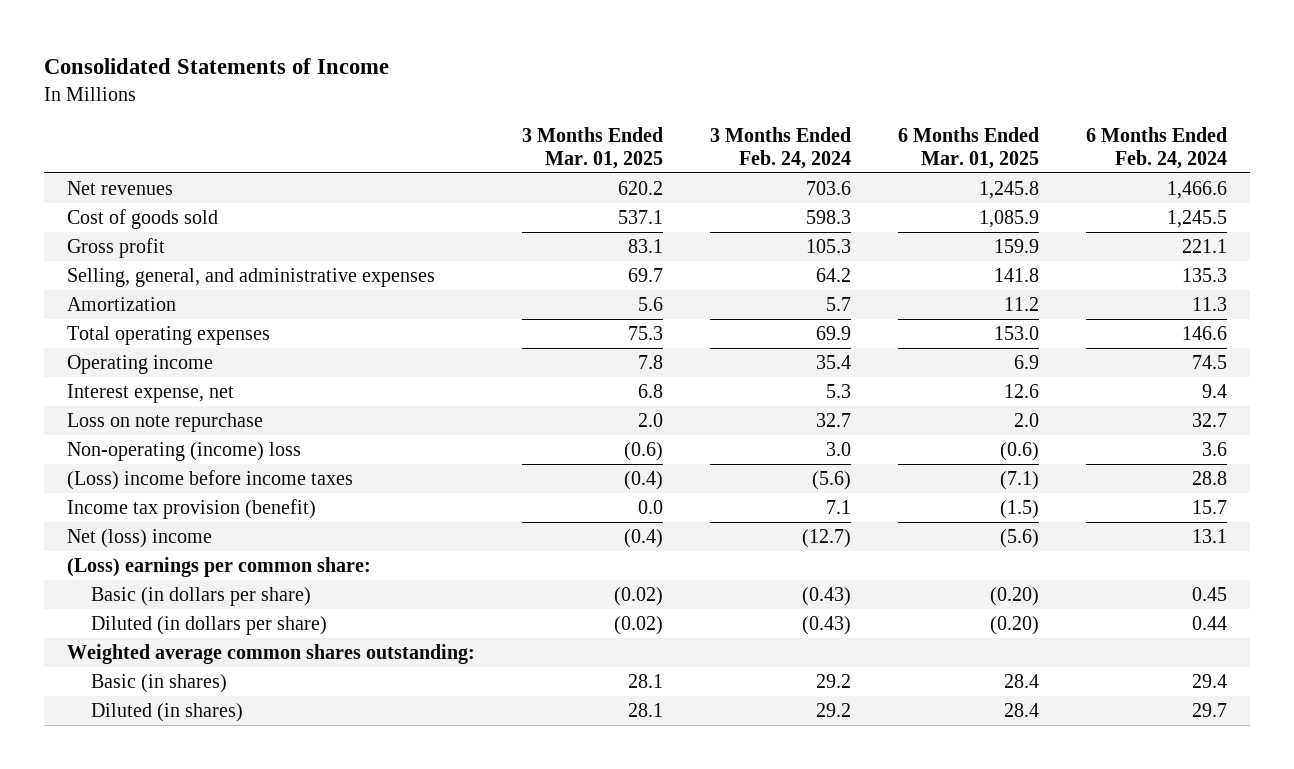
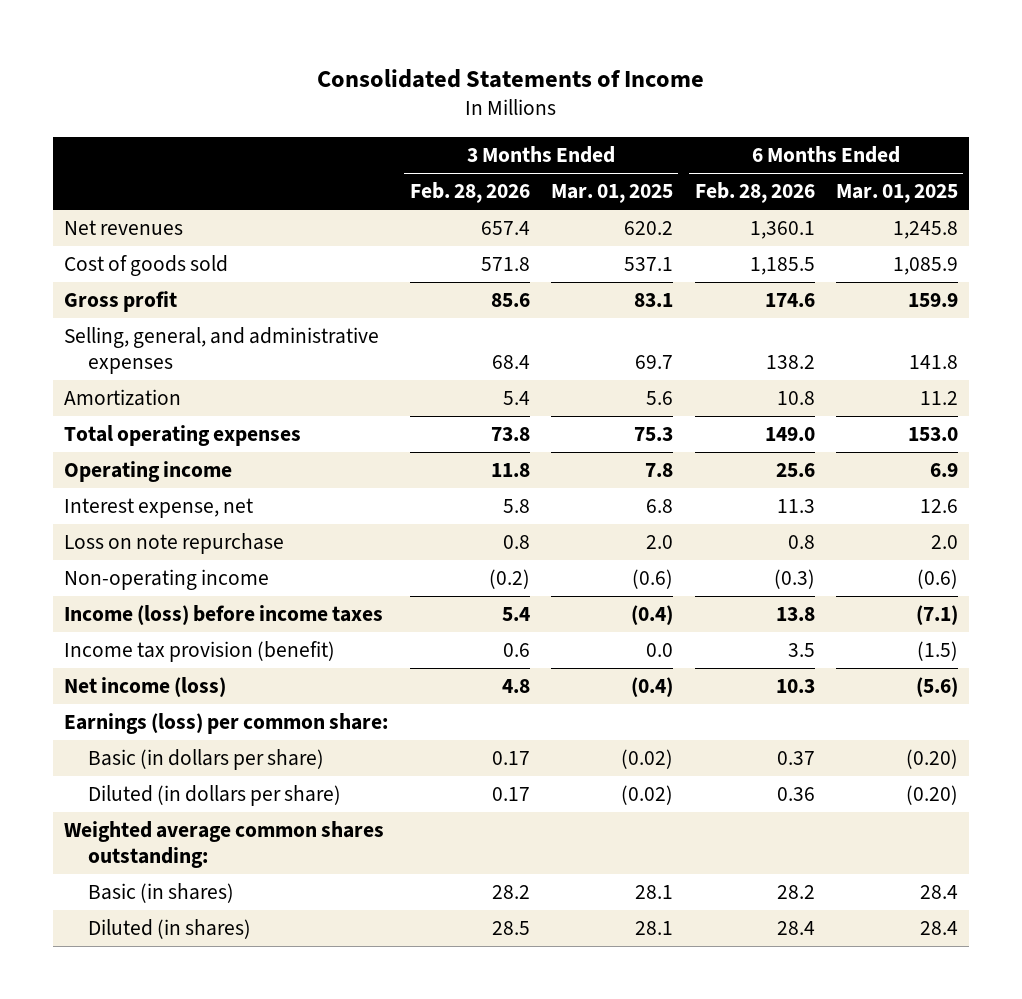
- | 3 Months Ended Mar. 01, 2025 | 3 Months Ended Feb. 24, 2024 | 6 Months Ended Mar. 01, 2025 | 6 Months Ended Feb. 24, 2024
+ | 3 Months Ended Feb. 28, 2026 | 3 Months Ended Mar. 01, 2025 | 6 Months Ended Feb. 28, 2026 | 6 Months Ended Mar. 01, 2025
- Non-operating (income) loss | (0.6) | 3.0 | (0.6) | 3.6
- (Loss) income before income taxes | (0.4) | (5.6) | (7.1) | 28.8
+ Non-operating income | (0.2) | (0.6) | (0.3) | (0.6)
+ Income (loss) before income taxes | 5.4 | (0.4) | 13.8 | (7.1)
- Net (loss) income | (0.4) | (12.7) | (5.6) | 13.1
- (Loss) earnings per common share:
+ Net income (loss) | 4.8 | (0.4) | 10.3 | (5.6)
+ Earnings (loss) per common share:

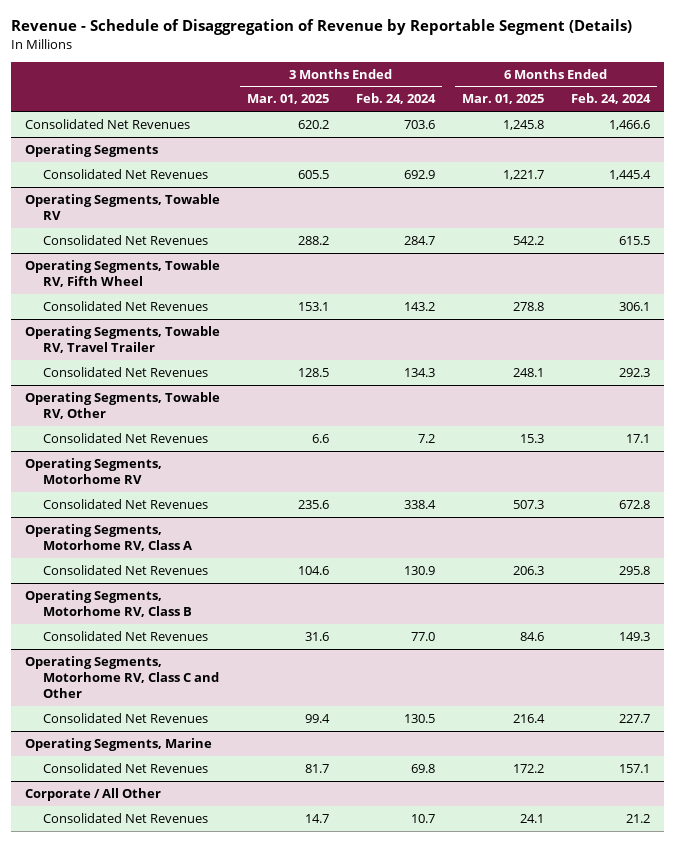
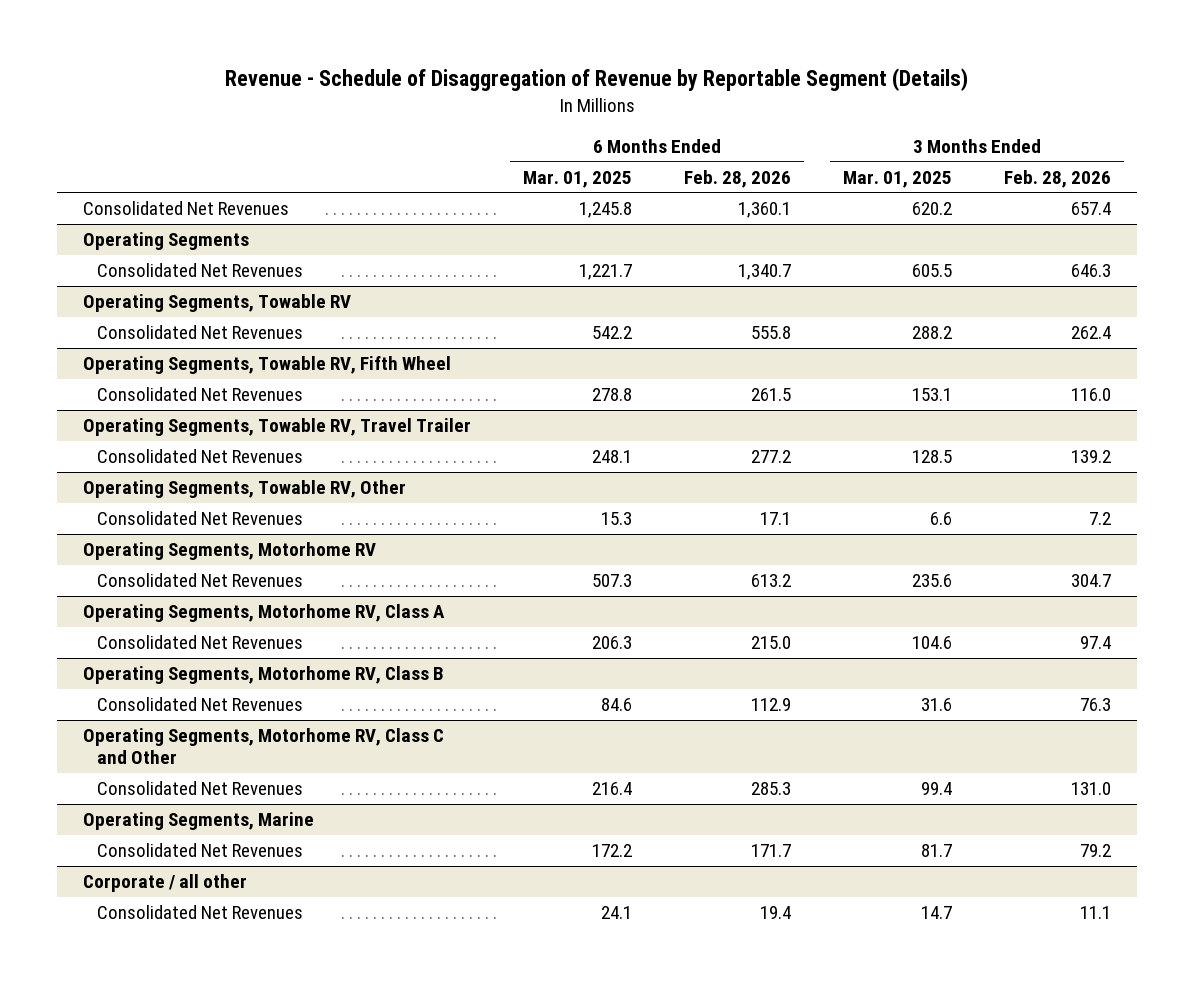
- | 3 Months Ended Mar. 01, 2025 | 3 Months Ended Feb. 24, 2024 | 6 Months Ended Mar. 01, 2025 | 6 Months Ended Feb. 24, 2024
+ | 6 Months Ended Mar. 01, 2025 | 6 Months Ended Feb. 28, 2026 | 3 Months Ended Mar. 01, 2025 | 3 Months Ended Feb. 28, 2026
- Corporate / All Other
+ Corporate / all other

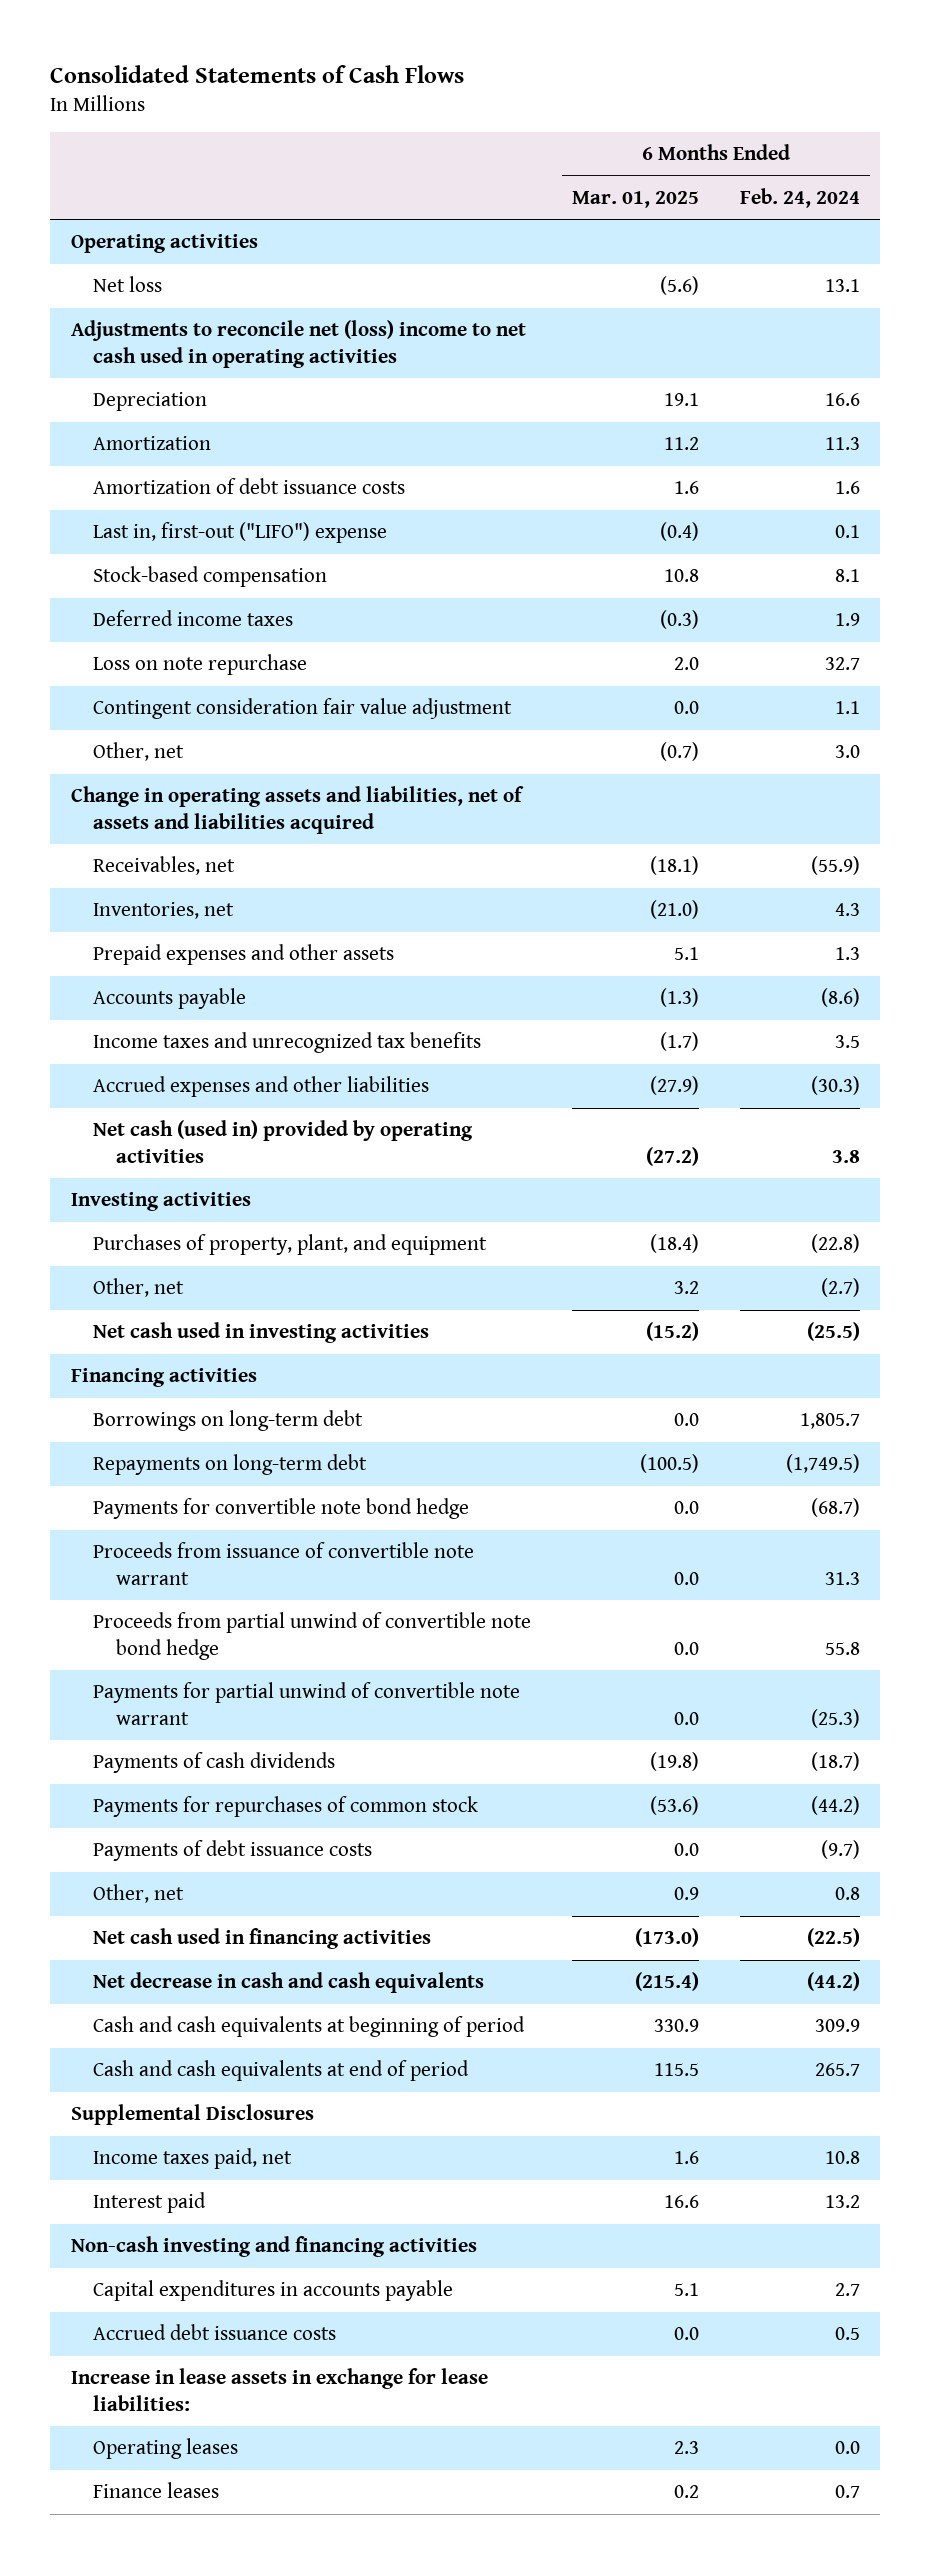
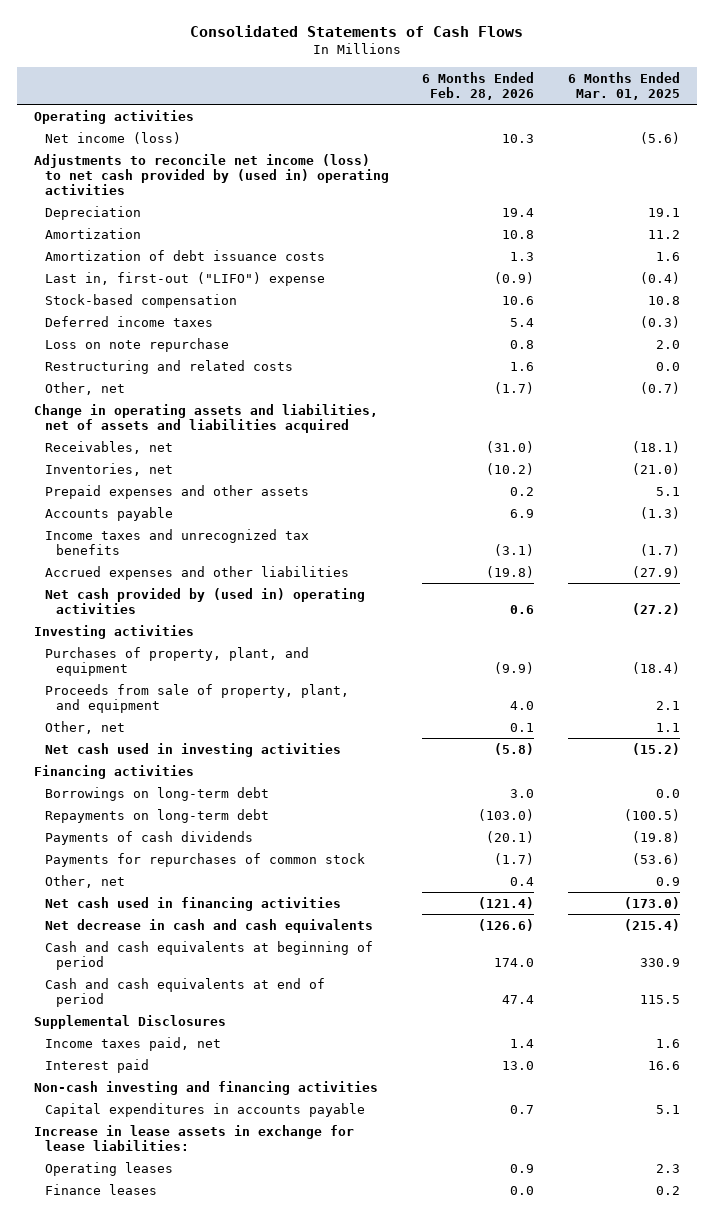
- | 6 Months Ended Mar. 01, 2025 | 6 Months Ended Feb. 24, 2024
+ | 6 Months Ended Feb. 28, 2026 | 6 Months Ended Mar. 01, 2025
- Net loss | (5.6) | 13.1
- Adjustments to reconcile net (loss) income to net cash used in operating activities
+ Net income (loss) | 10.3 | (5.6)
+ Adjustments to reconcile net income (loss) to net cash provided by (used in) operating activities
- Contingent consideration fair value adjustment | 0.0 | 1.1
+ Restructuring and related costs | 1.6 | 0.0
- Net cash (used in) provided by operating activities | (27.2) | 3.8
+ Net cash provided by (used in) operating activities | 0.6 | (27.2)
- Other, net | 3.2 | (2.7)
+ Proceeds from sale of property, plant, and equipment | 4.0 | 2.1
+ Other, net | 0.1 | 1.1
- Payments for convertible note bond hedge | 0.0 | (68.7)
- Proceeds from issuance of convertible note warrant | 0.0 | 31.3
- Proceeds from partial unwind of convertible note bond hedge | 0.0 | 55.8
- Payments for partial unwind of convertible note warrant | 0.0 | (25.3)
- Payments of debt issuance costs | 0.0 | (9.7)
- Accrued debt issuance costs | 0.0 | 0.5

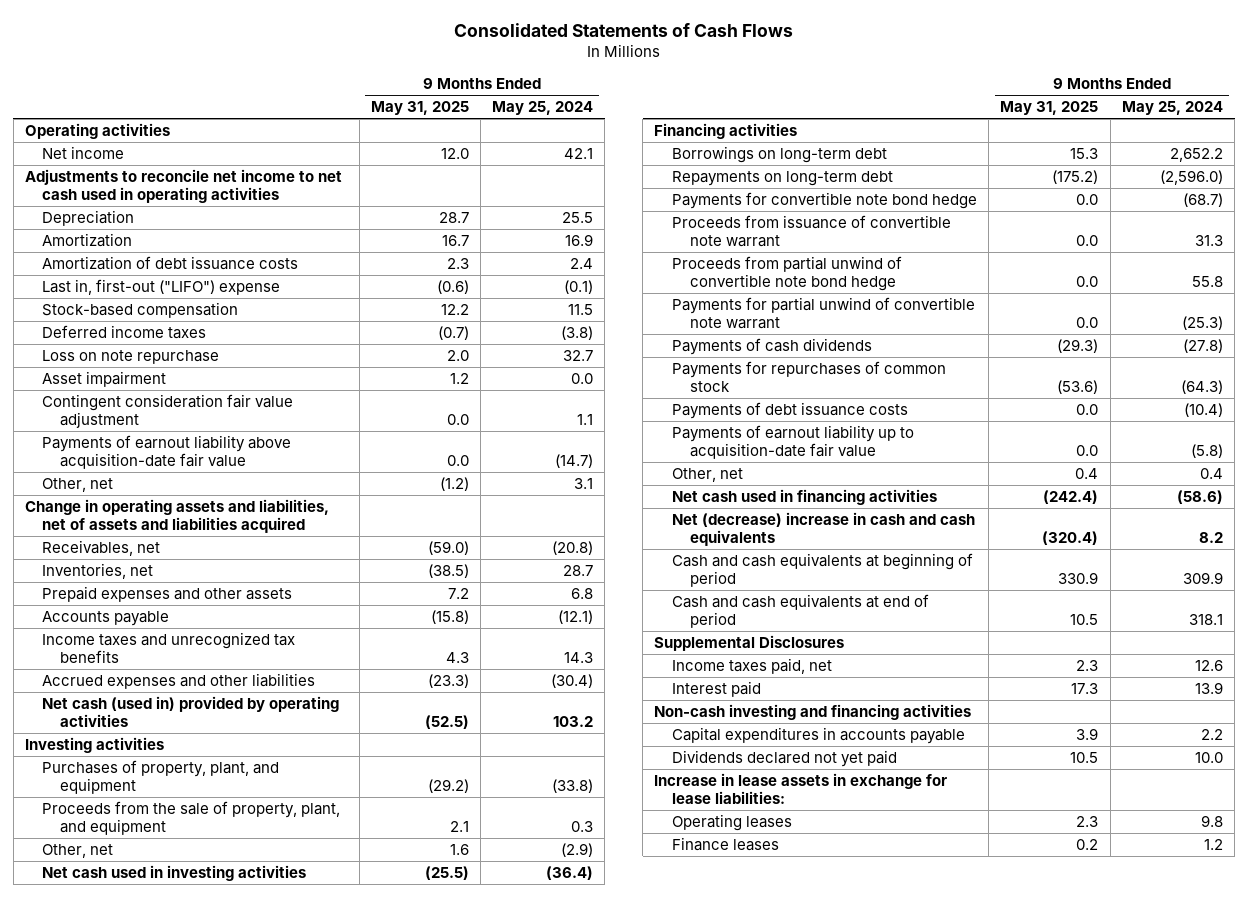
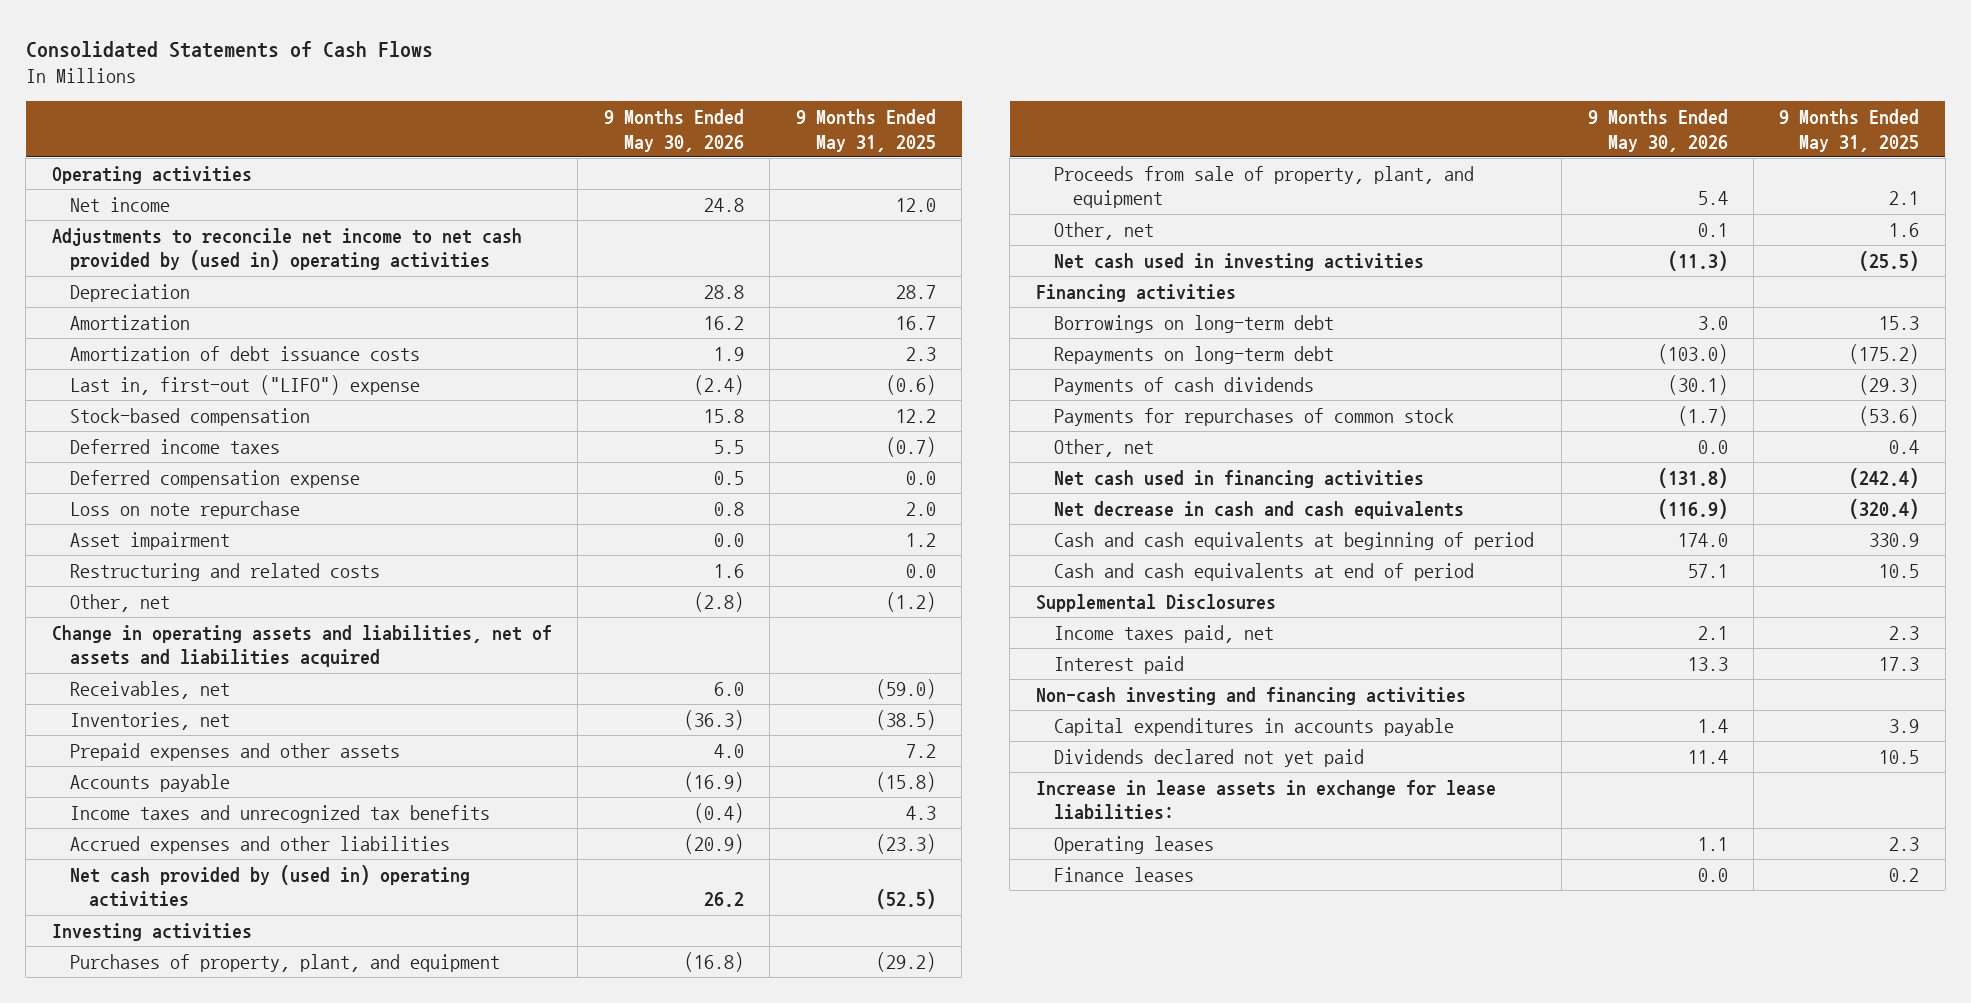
- | 9 Months Ended May 31, 2025 | 9 Months Ended May 25, 2024
+ | 9 Months Ended May 30, 2026 | 9 Months Ended May 31, 2025
- Adjustments to reconcile net income to net cash used in operating activities
+ Adjustments to reconcile net income to net cash provided by (used in) operating activities
+ Deferred compensation expense | 0.5 | 0.0
- Contingent consideration fair value adjustment | 0.0 | 1.1
- Payments of earnout liability above acquisition-date fair value | 0.0 | (14.7)
+ Restructuring and related costs | 1.6 | 0.0
- Net cash (used in) provided by operating activities | (52.5) | 103.2
+ Net cash provided by (used in) operating activities | 26.2 | (52.5)
- Proceeds from the sale of property, plant, and equipment | 2.1 | 0.3
+ Proceeds from sale of property, plant, and equipment | 5.4 | 2.1
- Payments for convertible note bond hedge | 0.0 | (68.7)
- Proceeds from issuance of convertible note warrant | 0.0 | 31.3
- Proceeds from partial unwind of convertible note bond hedge | 0.0 | 55.8
- Payments for partial unwind of convertible note warrant | 0.0 | (25.3)
- Payments of debt issuance costs | 0.0 | (10.4)
- Payments of earnout liability up to acquisition-date fair value | 0.0 | (5.8)
- Net (decrease) increase in cash and cash equivalents | (320.4) | 8.2
+ Net decrease in cash and cash equivalents | (116.9) | (320.4)

